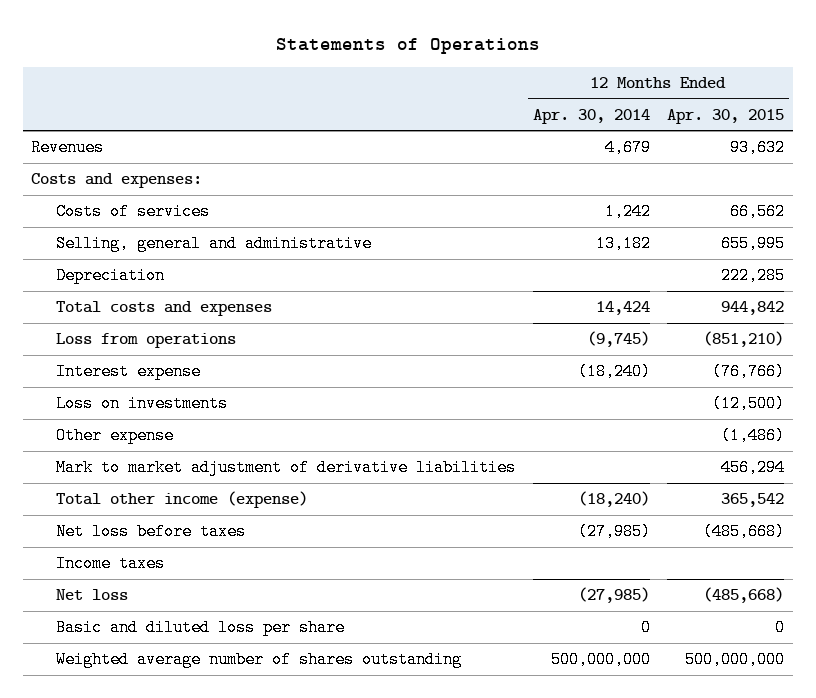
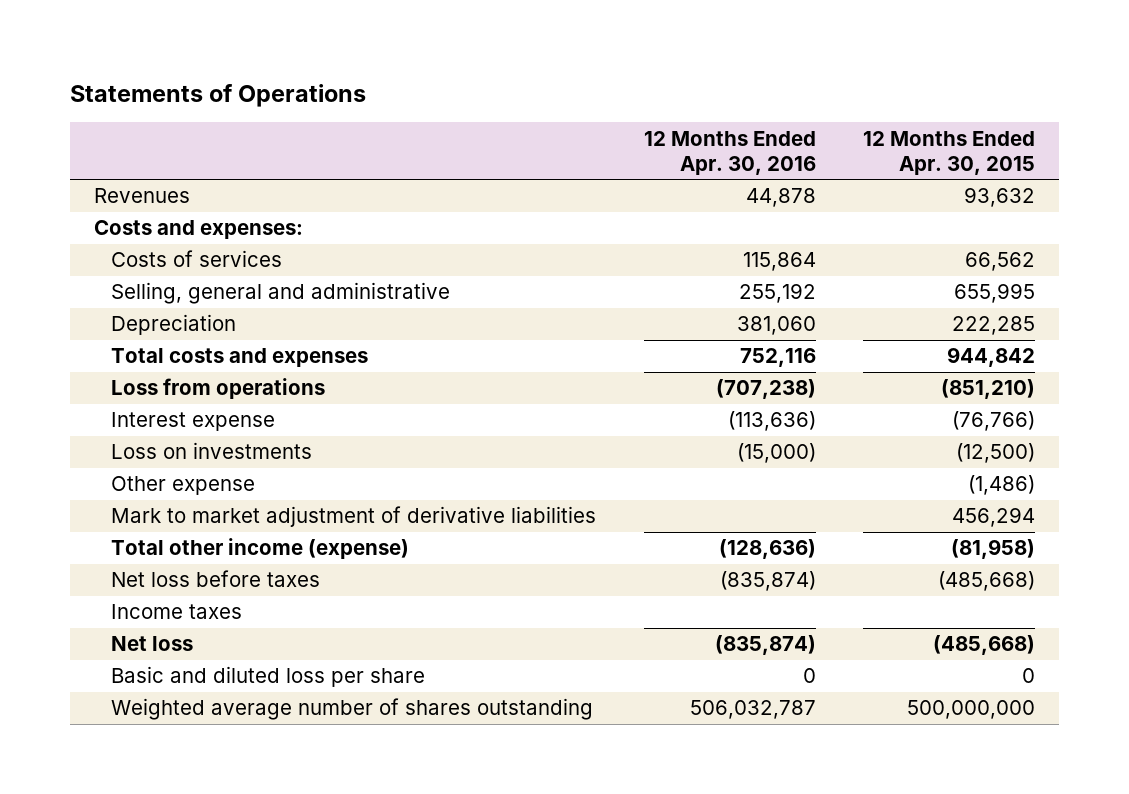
- | 12 Months Ended Apr. 30, 2014 | 12 Months Ended Apr. 30, 2015
+ | 12 Months Ended Apr. 30, 2016 | 12 Months Ended Apr. 30, 2015
- Total other income (expense) | (18,240) | 365,542
+ Total other income (expense) | (128,636) | (81,958)

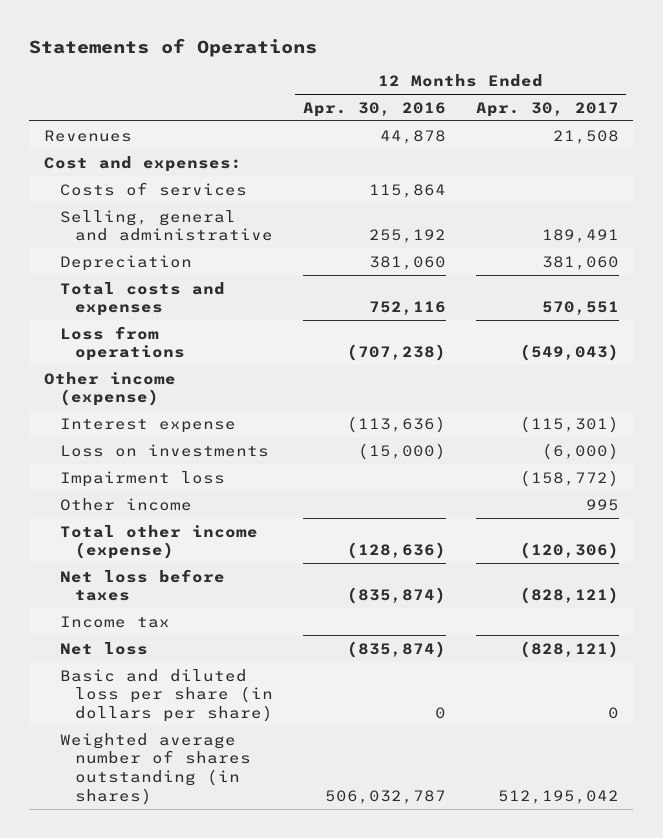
- | 12 Months Ended Apr. 30, 2016 | 12 Months Ended Apr. 30, 2015
+ | 12 Months Ended Apr. 30, 2016 | 12 Months Ended Apr. 30, 2017
- Costs and expenses:
+ Cost and expenses:
+ Other income (expense)
- Other expense | | (1,486)
- Mark to market adjustment of derivative liabilities | | 456,294
+ Impairment loss | | (158,772)
+ Other income | | 995
- Income taxes
+ Income tax
- Basic and diluted loss per share | 0 | 0
- Weighted average number of shares outstanding | 506,032,787 | 500,000,000
+ Basic and diluted loss per share (in dollars per share) | 0 | 0
+ Weighted average number of shares outstanding (in shares) | 506,032,787 | 512,195,042

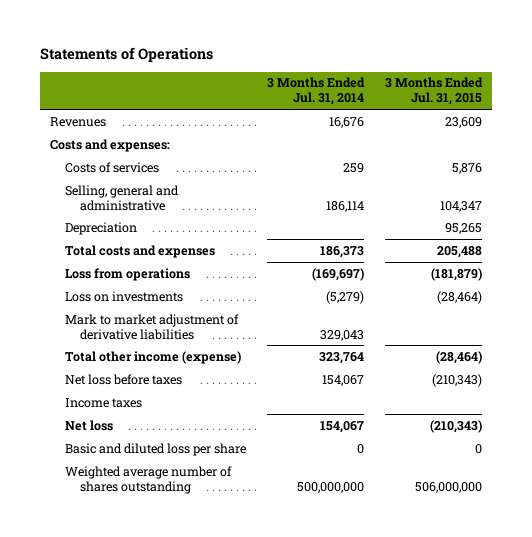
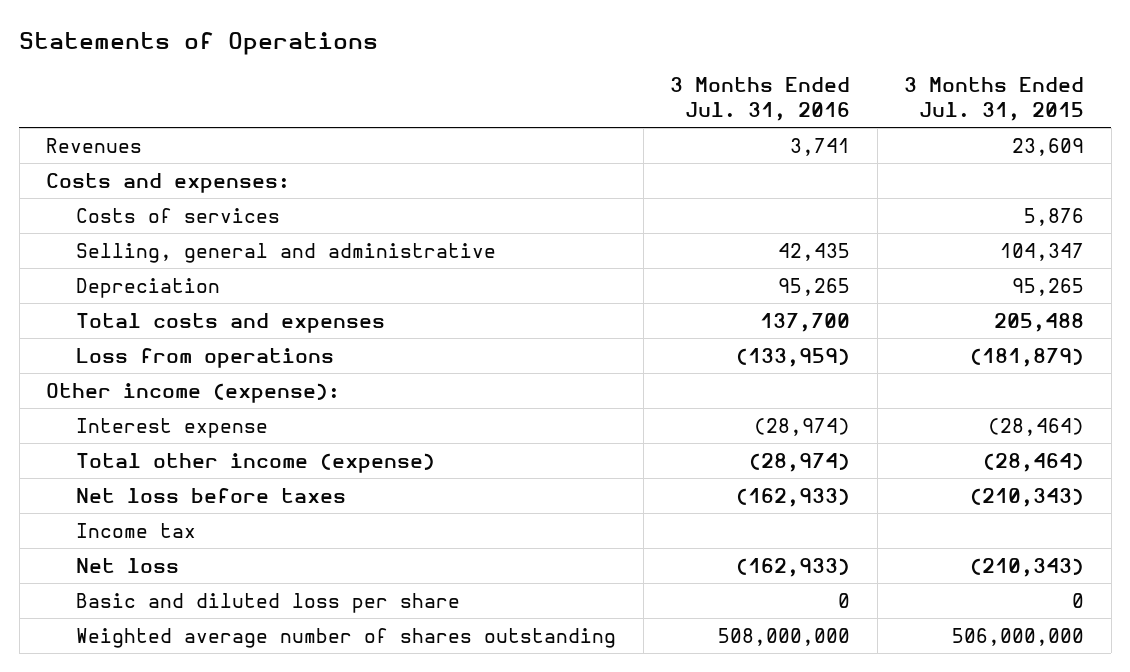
- | 3 Months Ended Jul. 31, 2014 | 3 Months Ended Jul. 31, 2015
+ | 3 Months Ended Jul. 31, 2016 | 3 Months Ended Jul. 31, 2015
- Loss on investments | (5,279) | (28,464)
- Mark to market adjustment of derivative liabilities | 329,043 |
+ Other income (expense):
+ Interest expense | (28,974) | (28,464)
- Income taxes
+ Income tax

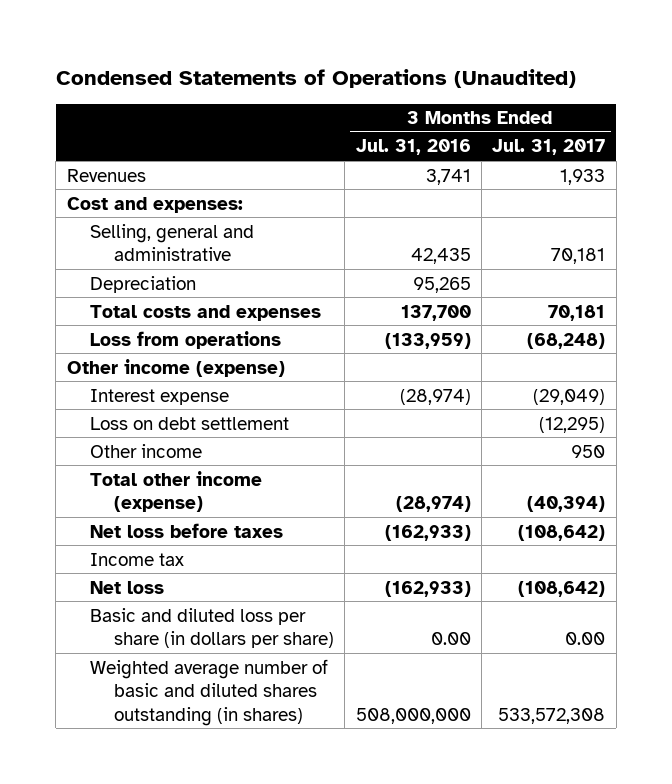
- Statements of Operations
+ Condensed Statements of Operations (Unaudited)
- | 3 Months Ended Jul. 31, 2016 | 3 Months Ended Jul. 31, 2015
+ | 3 Months Ended Jul. 31, 2016 | 3 Months Ended Jul. 31, 2017
- Costs and expenses:
- Costs of services | | 5,876
+ Cost and expenses:
- Other income (expense):
+ Other income (expense)
+ Loss on debt settlement | | (12,295)
+ Other income | | 950
- Basic and diluted loss per share | 0 | 0
- Weighted average number of shares outstanding | 508,000,000 | 506,000,000
+ Basic and diluted loss per share (in dollars per share) | 0.00 | 0.00
+ Weighted average number of basic and diluted shares outstanding (in shares) | 508,000,000 | 533,572,308

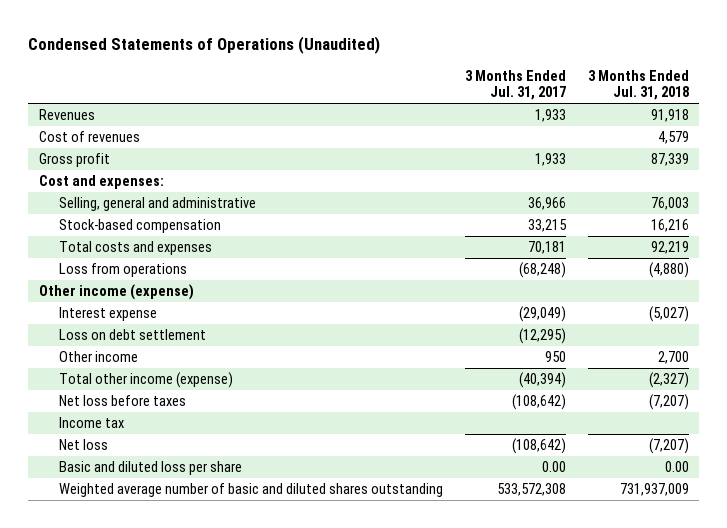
- | 3 Months Ended Jul. 31, 2016 | 3 Months Ended Jul. 31, 2017
+ | 3 Months Ended Jul. 31, 2017 | 3 Months Ended Jul. 31, 2018
+ Cost of revenues | | 4,579
+ Gross profit | 1,933 | 87,339
- Selling, general and administrative | 42,435 | 70,181
- Depreciation | 95,265 |
+ Selling, general and administrative | 36,966 | 76,003
+ Stock-based compensation | 33,215 | 16,216
- Basic and diluted loss per share (in dollars per share) | 0.00 | 0.00
- Weighted average number of basic and diluted shares outstanding (in shares) | 508,000,000 | 533,572,308
+ Basic and diluted loss per share | 0.00 | 0.00
+ Weighted average number of basic and diluted shares outstanding | 533,572,308 | 731,937,009

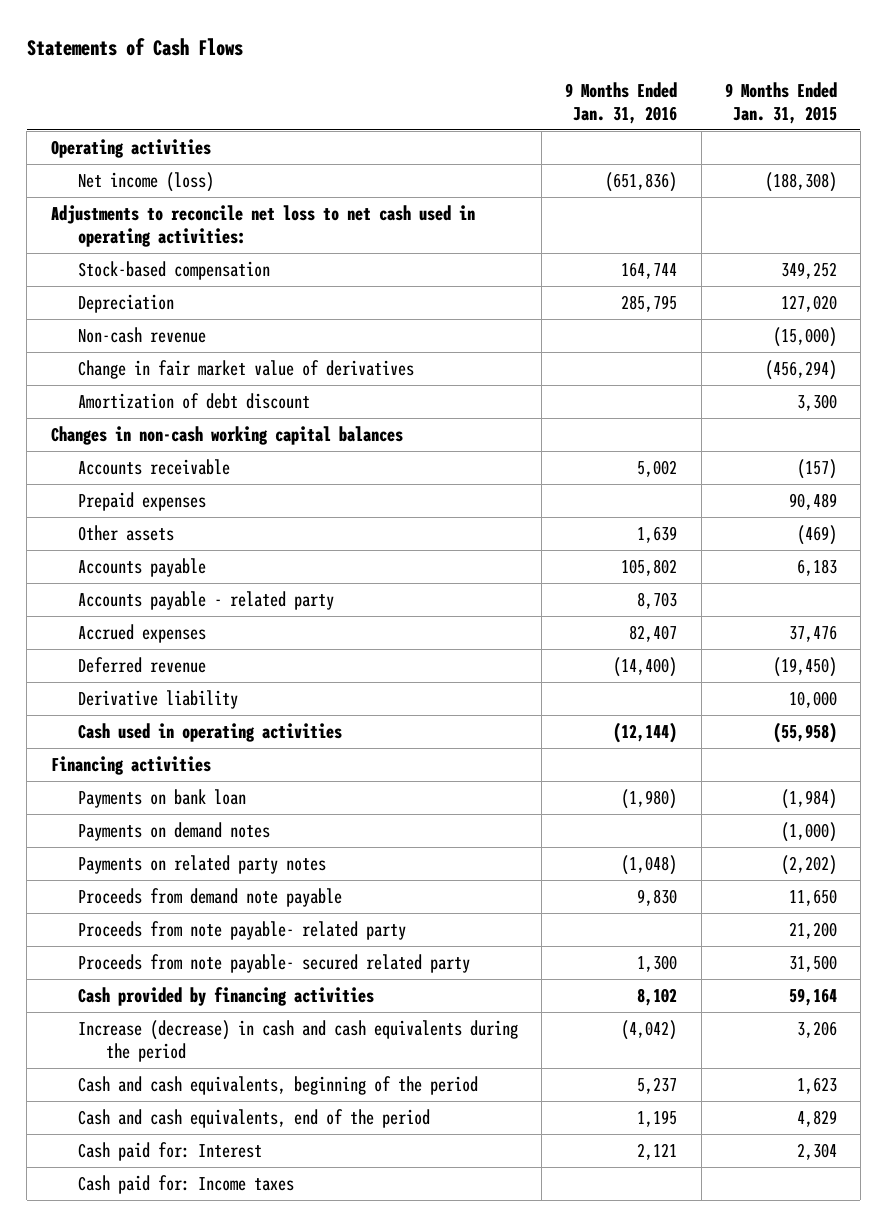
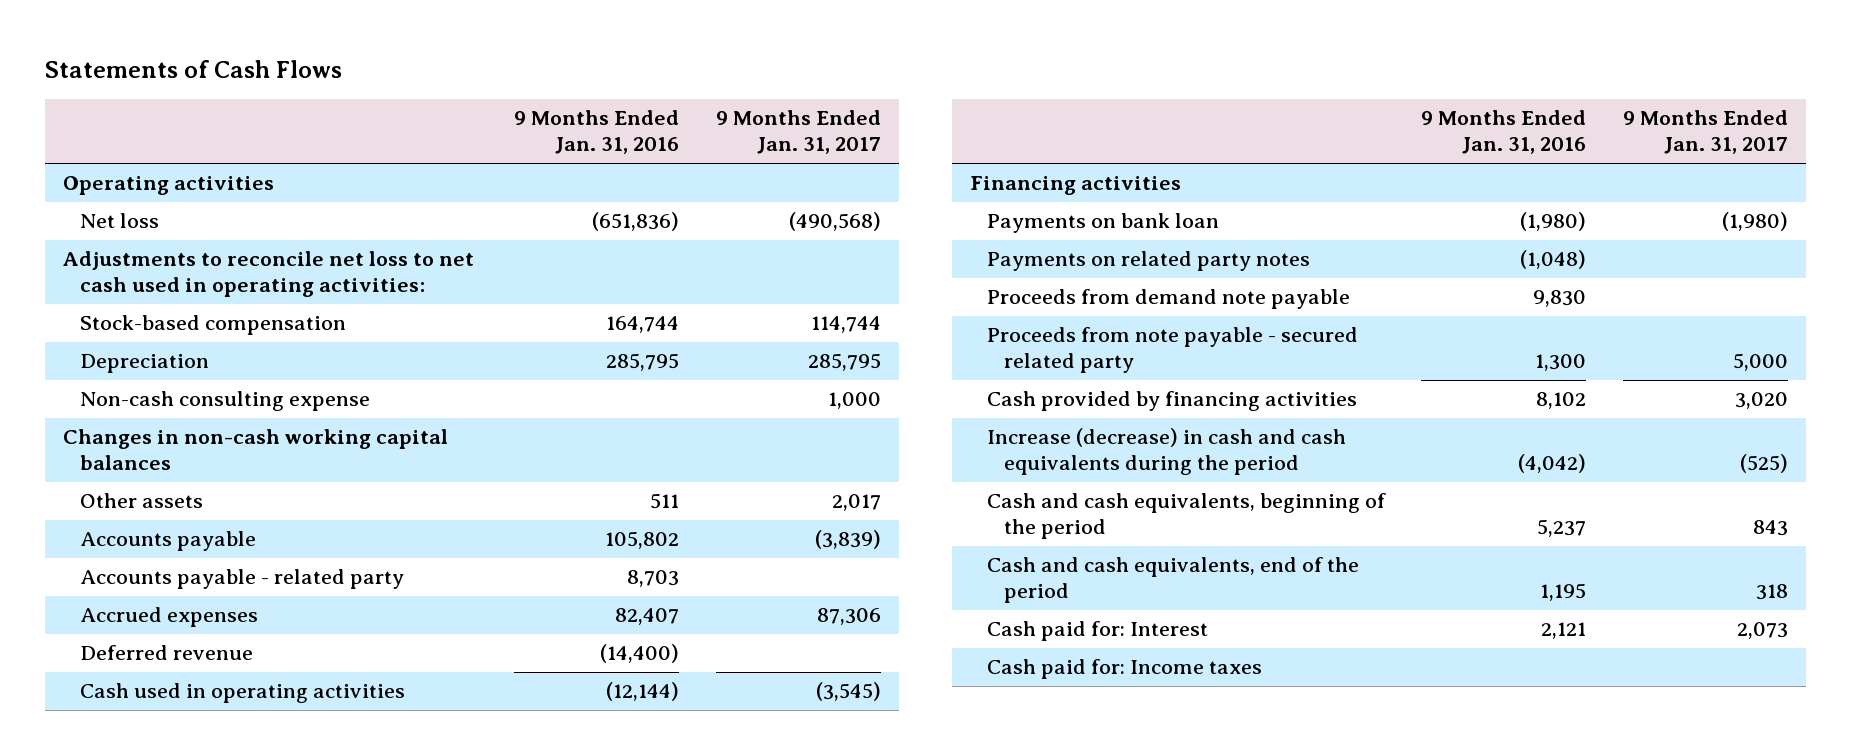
- | 9 Months Ended Jan. 31, 2016 | 9 Months Ended Jan. 31, 2015
+ | 9 Months Ended Jan. 31, 2016 | 9 Months Ended Jan. 31, 2017
- Net income (loss) | (651,836) | (188,308)
+ Net loss | (651,836) | (490,568)
- Non-cash revenue | | (15,000)
- Change in fair market value of derivatives | | (456,294)
- Amortization of debt discount | | 3,300
+ Non-cash consulting expense | | 1,000
- Accounts receivable | 5,002 | (157)
- Prepaid expenses | | 90,489
- Other assets | 1,639 | (469)
+ Other assets | 511 | 2,017
- Derivative liability | | 10,000
- Payments on demand notes | | (1,000)
- Proceeds from note payable- related party | | 21,200
- Proceeds from note payable- secured related party | 1,300 | 31,500
+ Proceeds from note payable - secured related party | 1,300 | 5,000

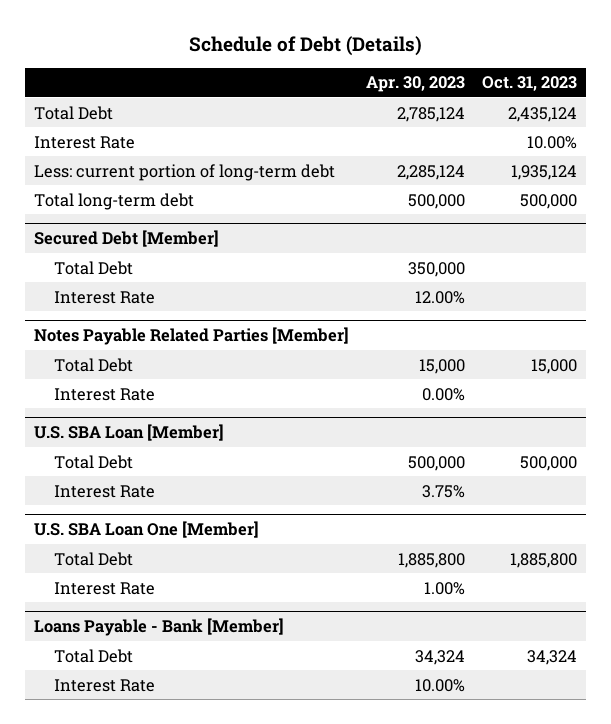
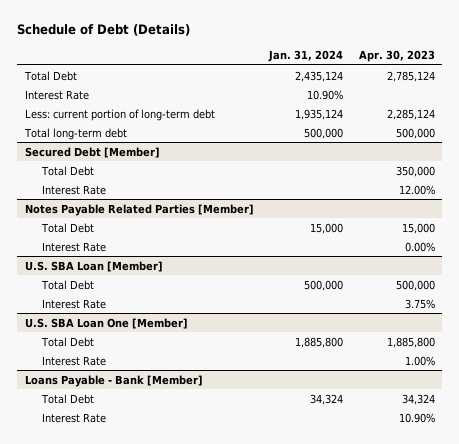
- | Apr. 30, 2023 | Oct. 31, 2023
+ | Jan. 31, 2024 | Apr. 30, 2023
@ Loans Payable - Bank [Member]
- Interest Rate | 10.00% |
+ Interest Rate | | 10.90%

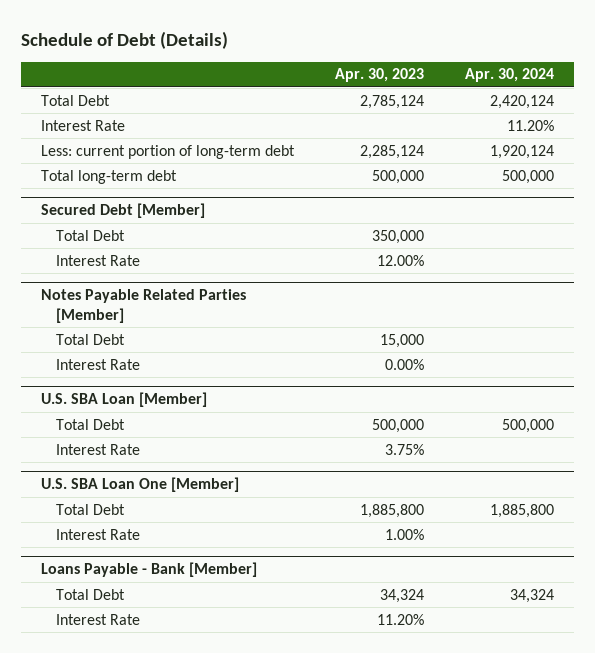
- | Jan. 31, 2024 | Apr. 30, 2023
+ | Apr. 30, 2023 | Apr. 30, 2024
@ Loans Payable - Bank [Member]
- Interest Rate | | 10.90%
+ Interest Rate | 11.20% |

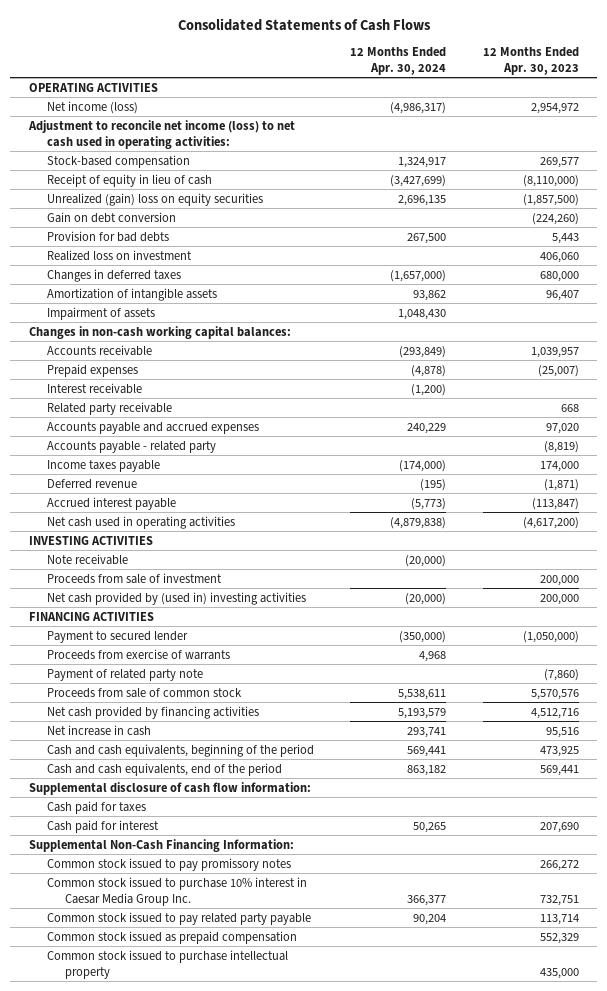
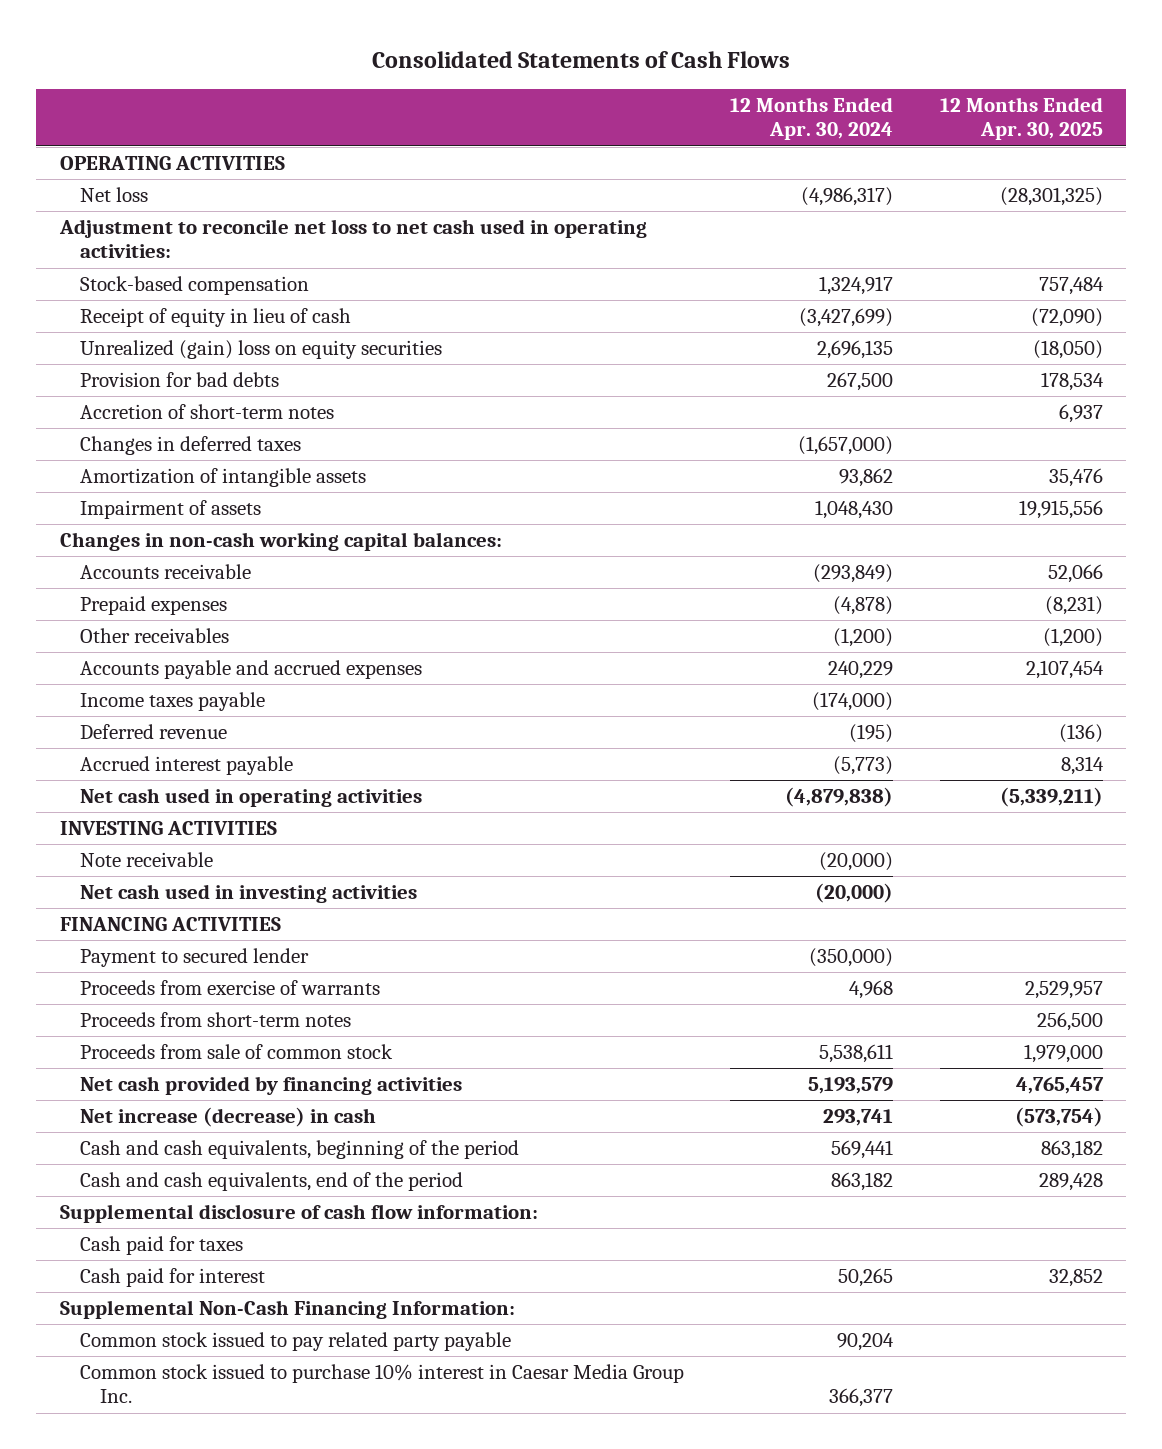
- | 12 Months Ended Apr. 30, 2024 | 12 Months Ended Apr. 30, 2023
+ | 12 Months Ended Apr. 30, 2024 | 12 Months Ended Apr. 30, 2025
- Net income (loss) | (4,986,317) | 2,954,972
- Adjustment to reconcile net income (loss) to net cash used in operating activities:
+ Net loss | (4,986,317) | (28,301,325)
+ Adjustment to reconcile net loss to net cash used in operating activities:
- Gain on debt conversion | | (224,260)
- Realized loss on investment | | 406,060
+ Accretion of short-term notes | | 6,937
- Interest receivable | (1,200) |
- Related party receivable | | 668
+ Other receivables | (1,200) | (1,200)
- Accounts payable - related party | | (8,819)
- Proceeds from sale of investment | | 200,000
- Net cash provided by (used in) investing activities | (20,000) | 200,000
+ Net cash used in investing activities | (20,000) |
- Payment of related party note | | (7,860)
+ Proceeds from short-term notes | | 256,500
- Net increase in cash | 293,741 | 95,516
+ Net increase (decrease) in cash | 293,741 | (573,754)
- Common stock issued to pay promissory notes | | 266,272
- Common stock issued as prepaid compensation | | 552,329
- Common stock issued to purchase intellectual property | | 435,000
moved down: Common stock issued to purchase 10% interest in Caesar Media Group Inc. | 366,377 |

